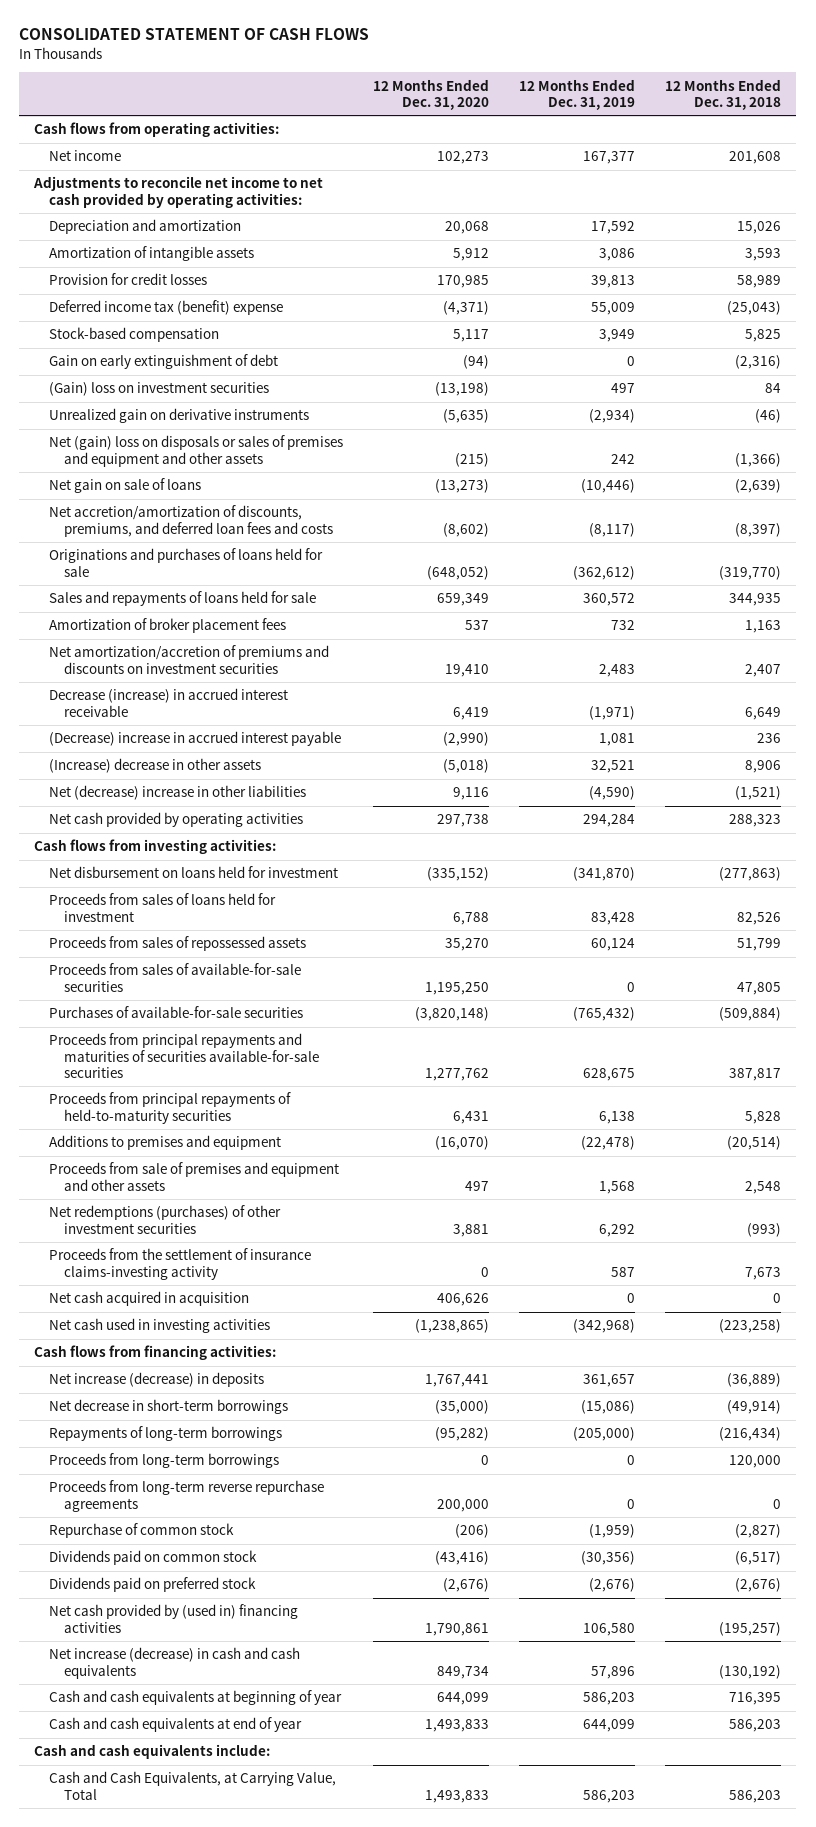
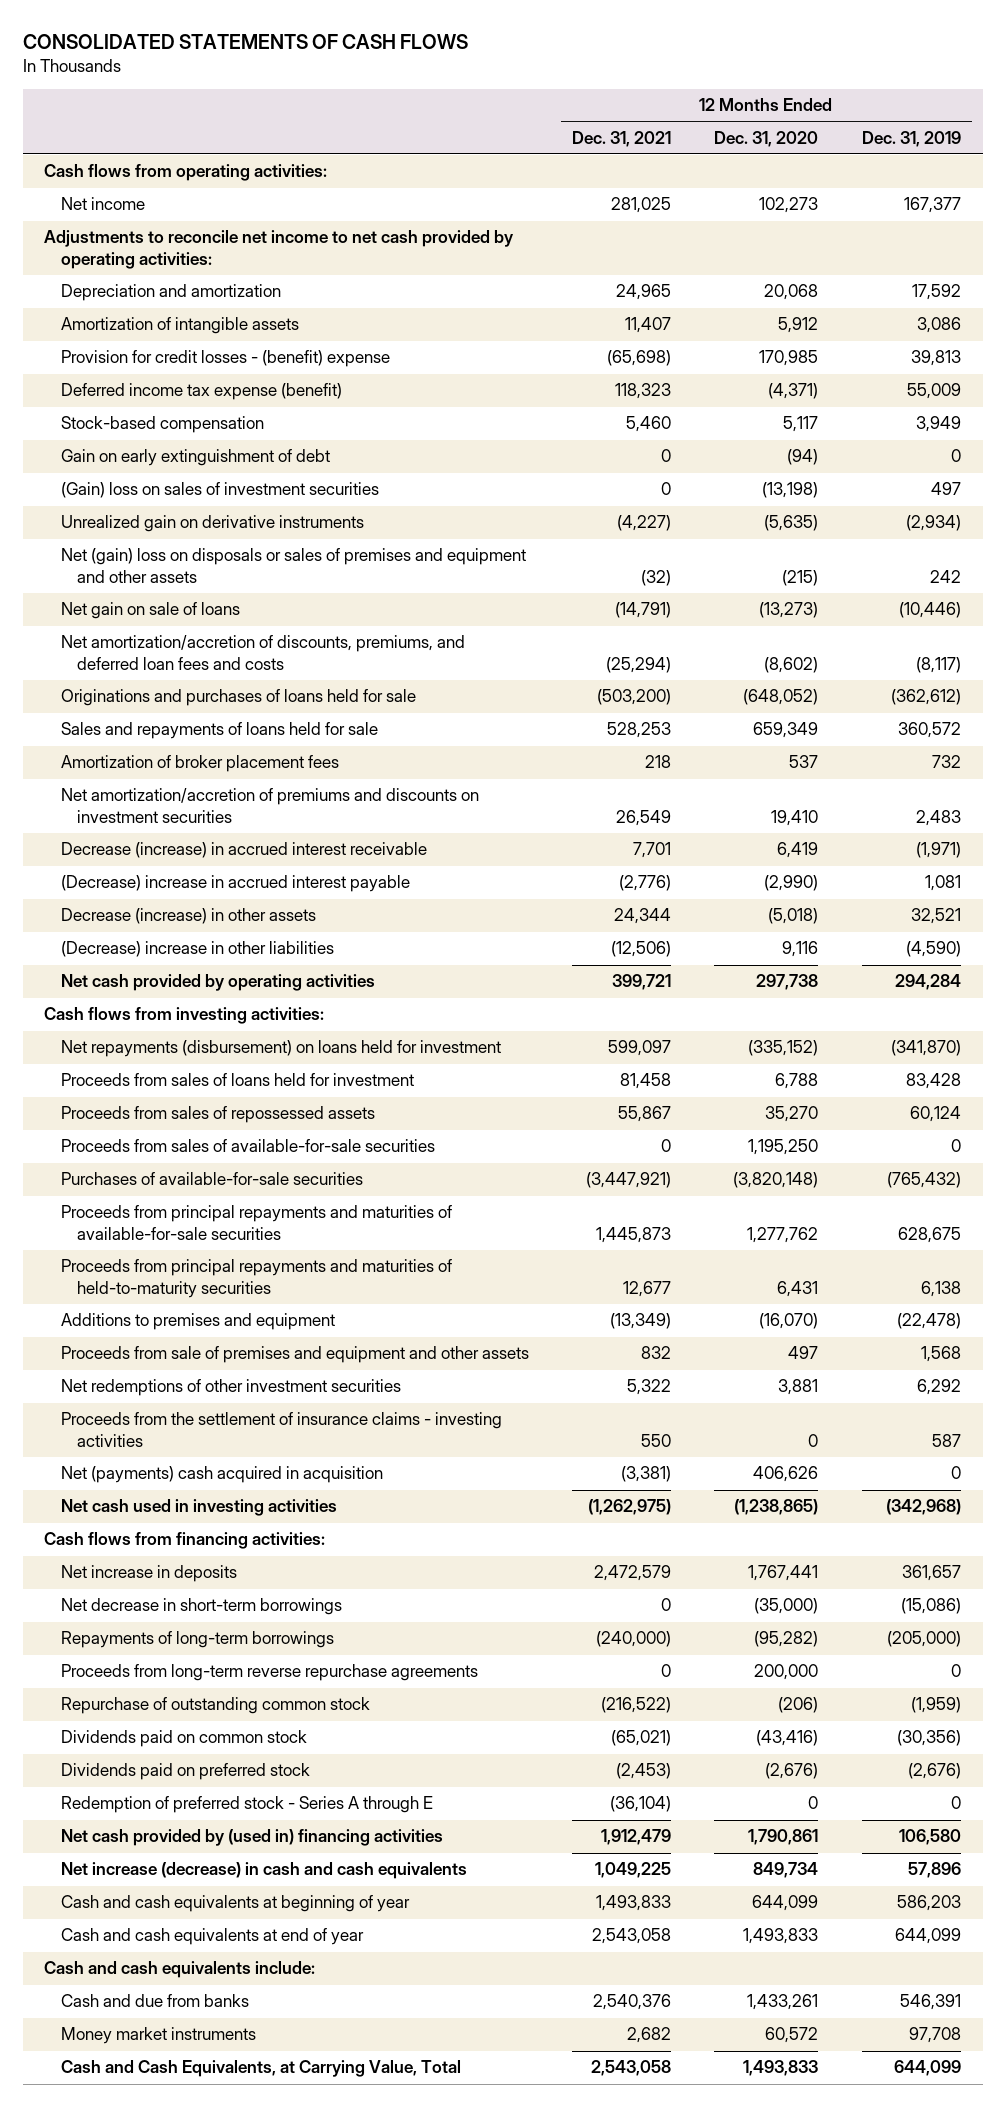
- CONSOLIDATED STATEMENT OF CASH FLOWS
+ CONSOLIDATED STATEMENTS OF CASH FLOWS
- | 12 Months Ended Dec. 31, 2020 | 12 Months Ended Dec. 31, 2019 | 12 Months Ended Dec. 31, 2018
+ | 12 Months Ended Dec. 31, 2021 | 12 Months Ended Dec. 31, 2020 | 12 Months Ended Dec. 31, 2019
- Provision for credit losses | 170,985 | 39,813 | 58,989
- Deferred income tax (benefit) expense | (4,371) | 55,009 | (25,043)
+ Provision for credit losses - (benefit) expense | (65,698) | 170,985 | 39,813
+ Deferred income tax expense (benefit) | 118,323 | (4,371) | 55,009
- (Gain) loss on investment securities | (13,198) | 497 | 84
+ (Gain) loss on sales of investment securities | 0 | (13,198) | 497
- Net accretion/amortization of discounts, premiums, and deferred loan fees and costs | (8,602) | (8,117) | (8,397)
+ Net amortization/accretion of discounts, premiums, and deferred loan fees and costs | (25,294) | (8,602) | (8,117)
- (Increase) decrease in other assets | (5,018) | 32,521 | 8,906
- Net (decrease) increase in other liabilities | 9,116 | (4,590) | (1,521)
+ Decrease (increase) in other assets | 24,344 | (5,018) | 32,521
+ (Decrease) increase in other liabilities | (12,506) | 9,116 | (4,590)
- Net disbursement on loans held for investment | (335,152) | (341,870) | (277,863)
+ Net repayments (disbursement) on loans held for investment | 599,097 | (335,152) | (341,870)
- Proceeds from principal repayments and maturities of securities available-for-sale securities | 1,277,762 | 628,675 | 387,817
- Proceeds from principal repayments of held-to-maturity securities | 6,431 | 6,138 | 5,828
+ Proceeds from principal repayments and maturities of available-for-sale securities | 1,445,873 | 1,277,762 | 628,675
+ Proceeds from principal repayments and maturities of held-to-maturity securities | 12,677 | 6,431 | 6,138
- Net redemptions (purchases) of other investment securities | 3,881 | 6,292 | (993)
- Proceeds from the settlement of insurance claims-investing activity | 0 | 587 | 7,673
- Net cash acquired in acquisition | 406,626 | 0 | 0
+ Net redemptions of other investment securities | 5,322 | 3,881 | 6,292
+ Proceeds from the settlement of insurance claims - investing activities | 550 | 0 | 587
+ Net (payments) cash acquired in acquisition | (3,381) | 406,626 | 0
- Net increase (decrease) in deposits | 1,767,441 | 361,657 | (36,889)
+ Net increase in deposits | 2,472,579 | 1,767,441 | 361,657
- Proceeds from long-term borrowings | 0 | 0 | 120,000
- Repurchase of common stock | (206) | (1,959) | (2,827)
+ Repurchase of outstanding common stock | (216,522) | (206) | (1,959)
+ Redemption of preferred stock - Series A through E | (36,104) | 0 | 0
- Cash and Cash Equivalents, at Carrying Value, Total | 1,493,833 | 586,203 | 586,203
+ Cash and due from banks | 2,540,376 | 1,433,261 | 546,391
+ Money market instruments | 2,682 | 60,572 | 97,708
+ Cash and Cash Equivalents, at Carrying Value, Total | 2,543,058 | 1,493,833 | 644,099

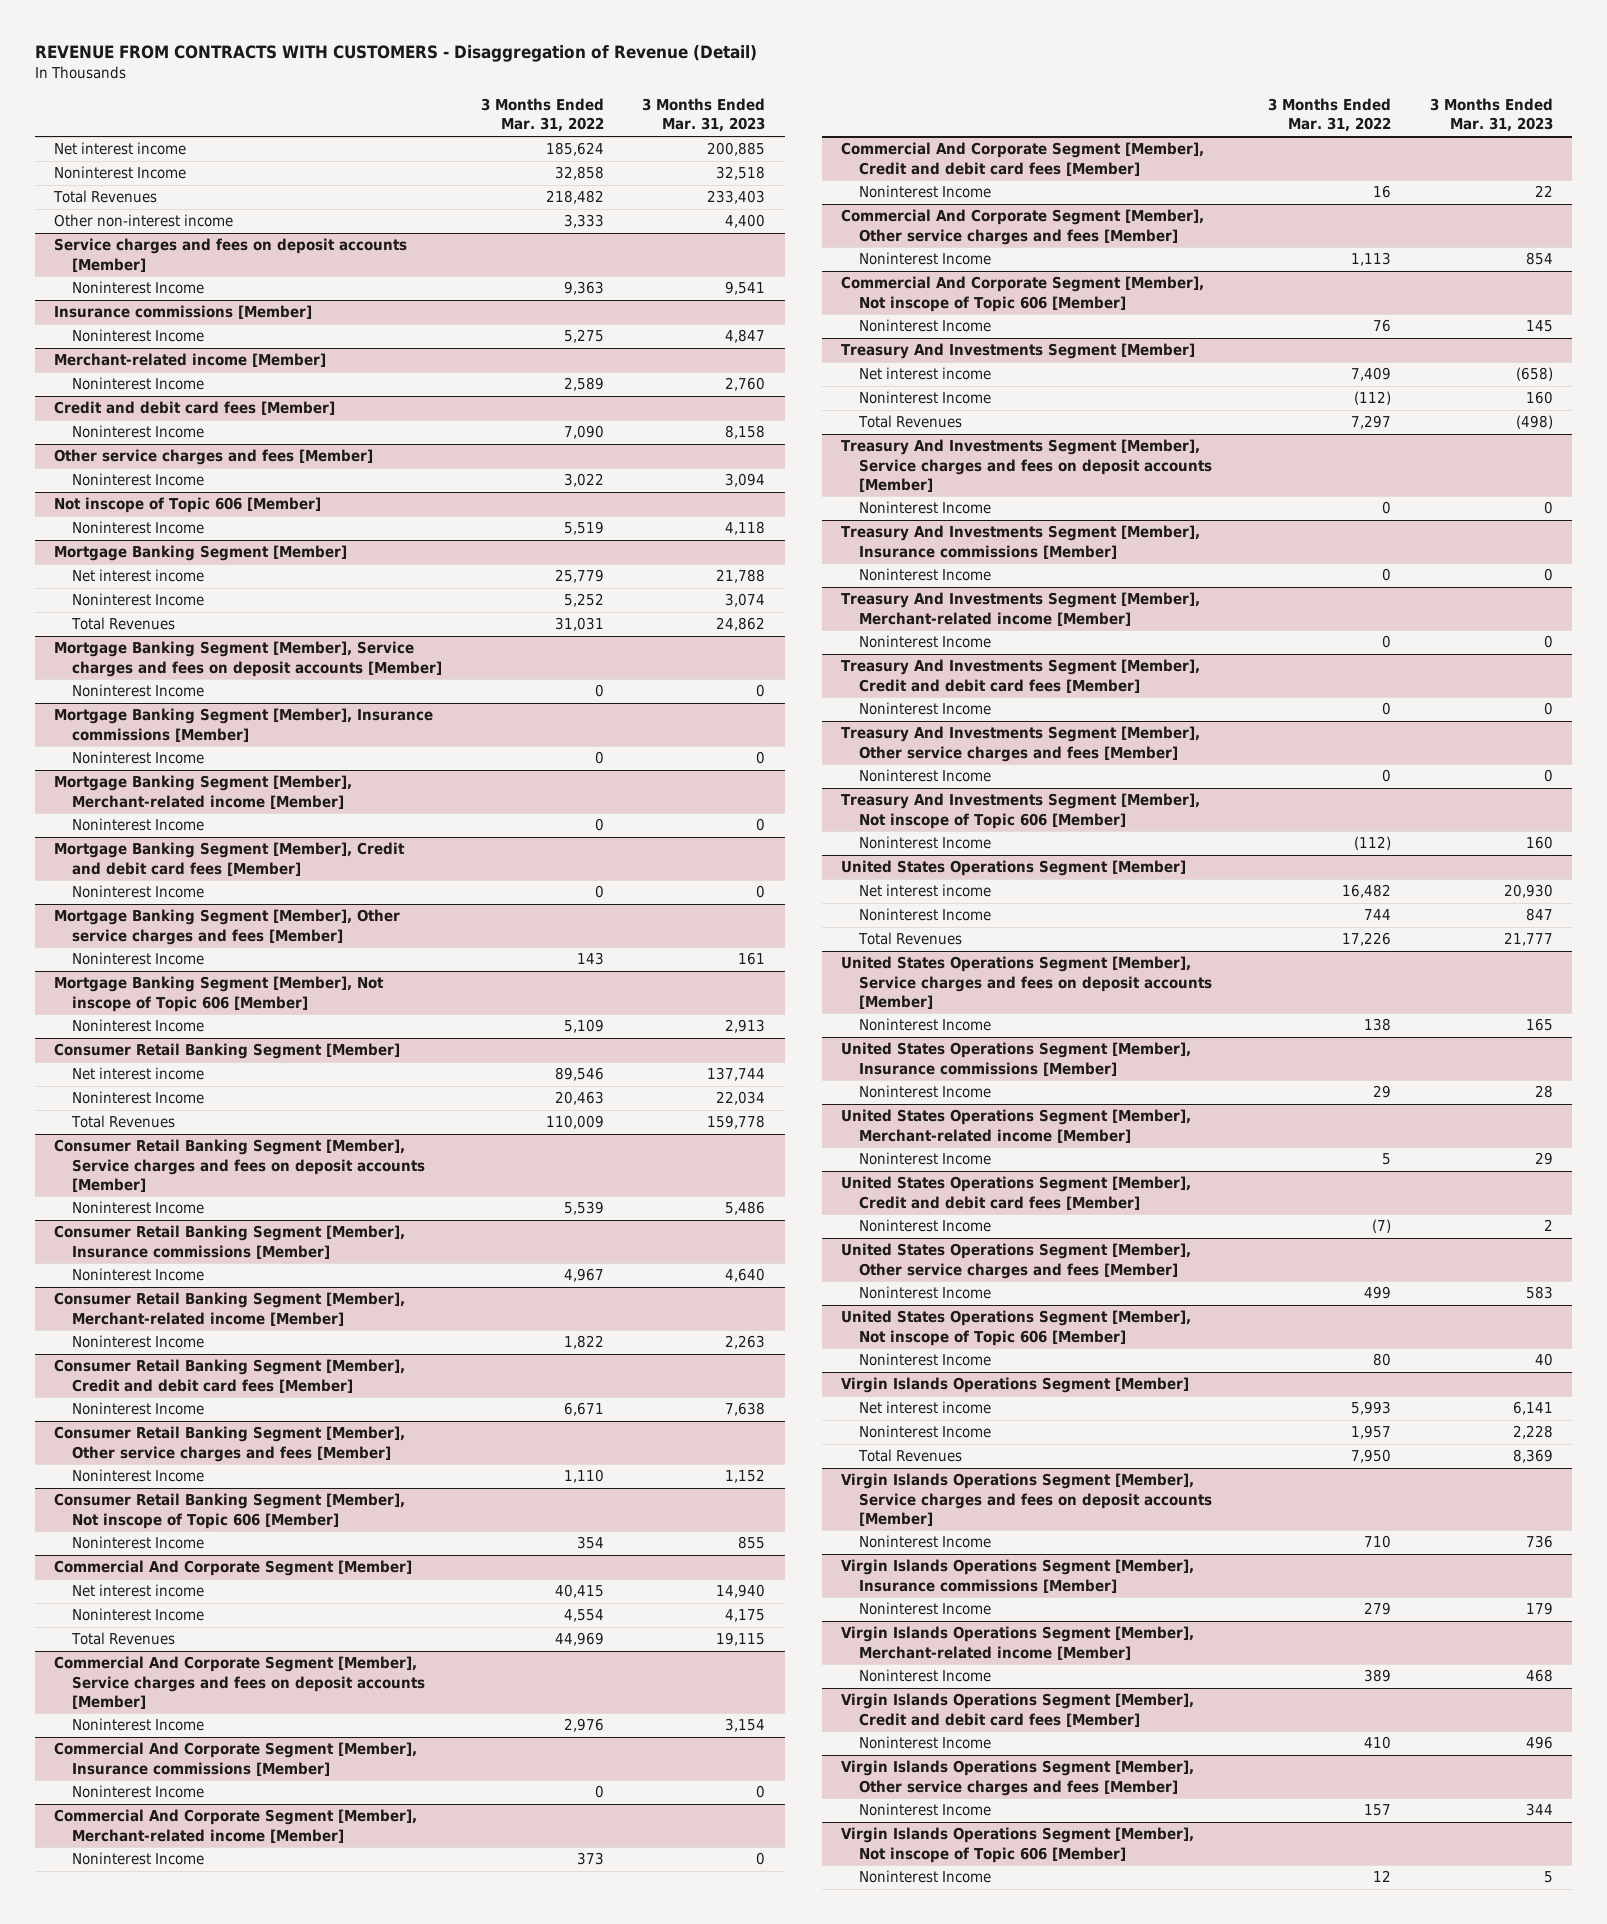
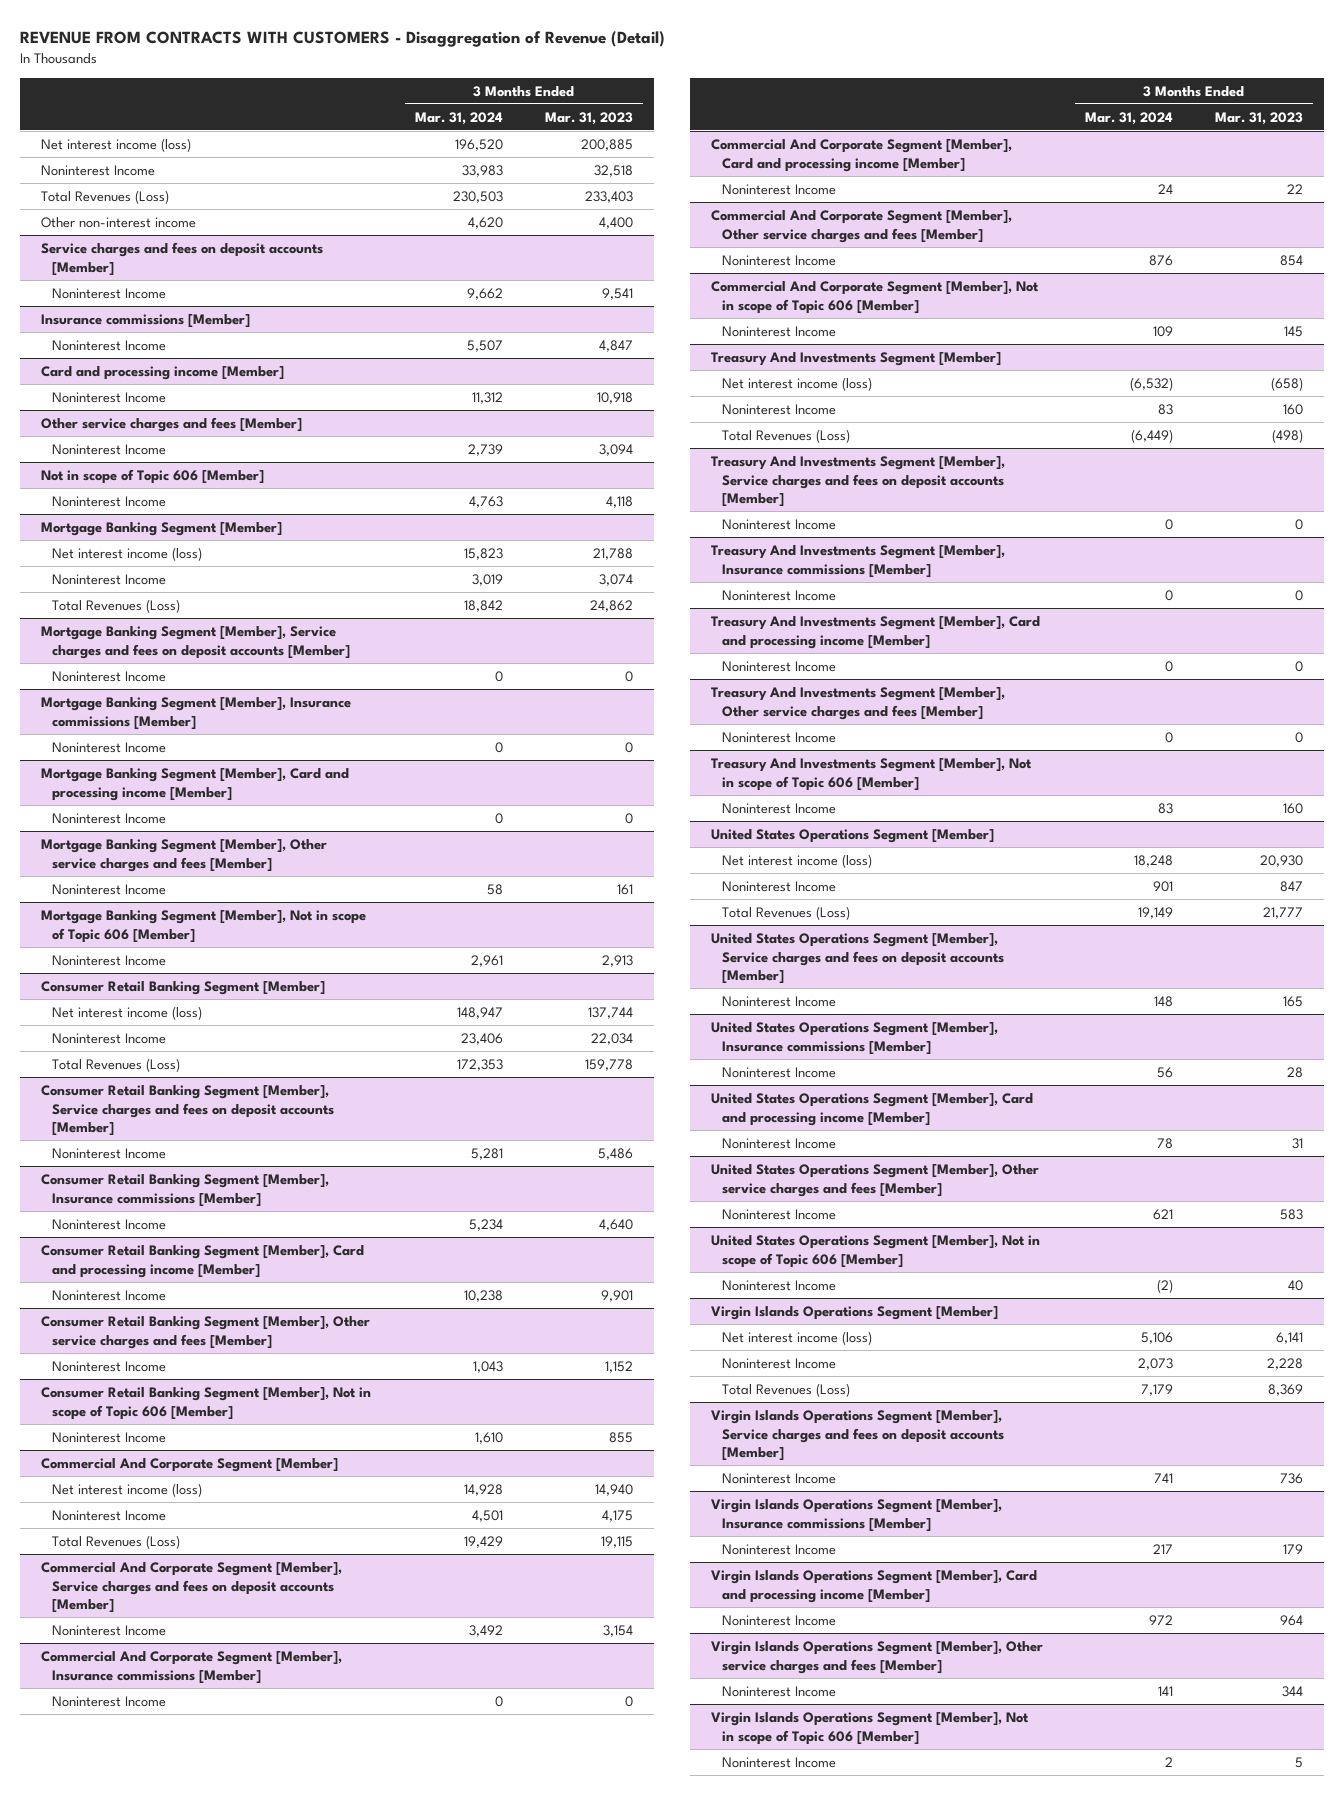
- | 3 Months Ended Mar. 31, 2022 | 3 Months Ended Mar. 31, 2023
+ | 3 Months Ended Mar. 31, 2024 | 3 Months Ended Mar. 31, 2023
- Net interest income | 185,624 | 200,885
+ Net interest income (loss) | 196,520 | 200,885
- Total Revenues | 218,482 | 233,403
+ Total Revenues (Loss) | 230,503 | 233,403
- Merchant-related income [Member]
- Noninterest Income | 2,589 | 2,760
- Credit and debit card fees [Member]
- Noninterest Income | 7,090 | 8,158
+ Card and processing income [Member]
+ Noninterest Income | 11,312 | 10,918
- Not inscope of Topic 606 [Member]
+ Not in scope of Topic 606 [Member]
@ Mortgage Banking Segment [Member]
- Net interest income | 25,779 | 21,788
+ Net interest income (loss) | 15,823 | 21,788
- Total Revenues | 31,031 | 24,862
+ Total Revenues (Loss) | 18,842 | 24,862
- Mortgage Banking Segment [Member], Merchant-related income [Member]
- Noninterest Income | 0 | 0
- Mortgage Banking Segment [Member], Credit and debit card fees [Member]
+ Mortgage Banking Segment [Member], Card and processing income [Member]
- Mortgage Banking Segment [Member], Not inscope of Topic 606 [Member]
+ Mortgage Banking Segment [Member], Not in scope of Topic 606 [Member]
@ Consumer Retail Banking Segment [Member]
- Net interest income | 89,546 | 137,744
+ Net interest income (loss) | 148,947 | 137,744
- Total Revenues | 110,009 | 159,778
+ Total Revenues (Loss) | 172,353 | 159,778
- Consumer Retail Banking Segment [Member], Merchant-related income [Member]
- Noninterest Income | 1,822 | 2,263
- Consumer Retail Banking Segment [Member], Credit and debit card fees [Member]
- Noninterest Income | 6,671 | 7,638
+ Consumer Retail Banking Segment [Member], Card and processing income [Member]
+ Noninterest Income | 10,238 | 9,901
- Consumer Retail Banking Segment [Member], Not inscope of Topic 606 [Member]
+ Consumer Retail Banking Segment [Member], Not in scope of Topic 606 [Member]
@ Commercial And Corporate Segment [Member]
- Net interest income | 40,415 | 14,940
+ Net interest income (loss) | 14,928 | 14,940
- Total Revenues | 44,969 | 19,115
+ Total Revenues (Loss) | 19,429 | 19,115
- Commercial And Corporate Segment [Member], Merchant-related income [Member]
- Noninterest Income | 373 | 0
- Commercial And Corporate Segment [Member], Credit and debit card fees [Member]
+ Commercial And Corporate Segment [Member], Card and processing income [Member]
- Commercial And Corporate Segment [Member], Not inscope of Topic 606 [Member]
+ Commercial And Corporate Segment [Member], Not in scope of Topic 606 [Member]
@ Treasury And Investments Segment [Member]
- Net interest income | 7,409 | (658)
+ Net interest income (loss) | (6,532) | (658)
- Total Revenues | 7,297 | (498)
+ Total Revenues (Loss) | (6,449) | (498)
- Treasury And Investments Segment [Member], Merchant-related income [Member]
- Noninterest Income | 0 | 0
- Treasury And Investments Segment [Member], Credit and debit card fees [Member]
+ Treasury And Investments Segment [Member], Card and processing income [Member]
- Treasury And Investments Segment [Member], Not inscope of Topic 606 [Member]
+ Treasury And Investments Segment [Member], Not in scope of Topic 606 [Member]
@ United States Operations Segment [Member]
- Net interest income | 16,482 | 20,930
+ Net interest income (loss) | 18,248 | 20,930
- Total Revenues | 17,226 | 21,777
+ Total Revenues (Loss) | 19,149 | 21,777
- United States Operations Segment [Member], Merchant-related income [Member]
- Noninterest Income | 5 | 29
- United States Operations Segment [Member], Credit and debit card fees [Member]
- Noninterest Income | (7) | 2
+ United States Operations Segment [Member], Card and processing income [Member]
+ Noninterest Income | 78 | 31
- United States Operations Segment [Member], Not inscope of Topic 606 [Member]
+ United States Operations Segment [Member], Not in scope of Topic 606 [Member]
@ Virgin Islands Operations Segment [Member]
- Net interest income | 5,993 | 6,141
+ Net interest income (loss) | 5,106 | 6,141
- Total Revenues | 7,950 | 8,369
+ Total Revenues (Loss) | 7,179 | 8,369
- Virgin Islands Operations Segment [Member], Merchant-related income [Member]
- Noninterest Income | 389 | 468
- Virgin Islands Operations Segment [Member], Credit and debit card fees [Member]
- Noninterest Income | 410 | 496
+ Virgin Islands Operations Segment [Member], Card and processing income [Member]
+ Noninterest Income | 972 | 964
- Virgin Islands Operations Segment [Member], Not inscope of Topic 606 [Member]
+ Virgin Islands Operations Segment [Member], Not in scope of Topic 606 [Member]

